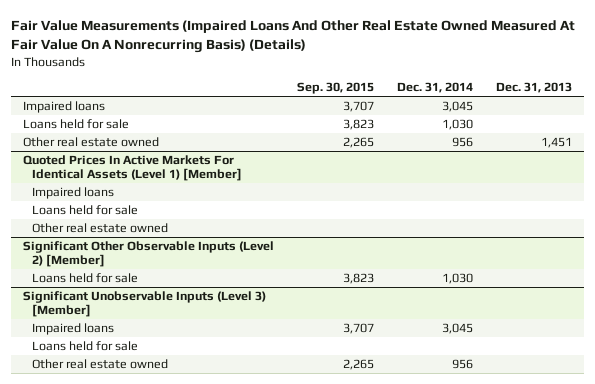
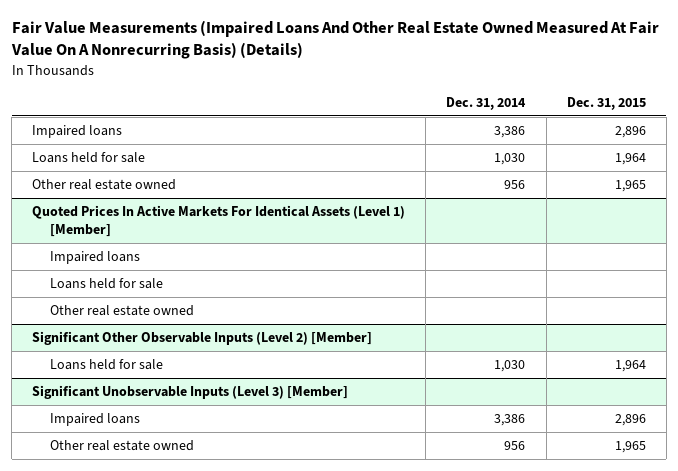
- | Sep. 30, 2015 | Dec. 31, 2014 | Dec. 31, 2013
+ | Dec. 31, 2014 | Dec. 31, 2015
- Impaired loans | 3,707 | 3,045 |
+ Impaired loans | 3,386 | 2,896
@ Significant Unobservable Inputs (Level 3) [Member]
- Impaired loans | 3,707 | 3,045 |
- Loans held for sale
+ Impaired loans | 3,386 | 2,896

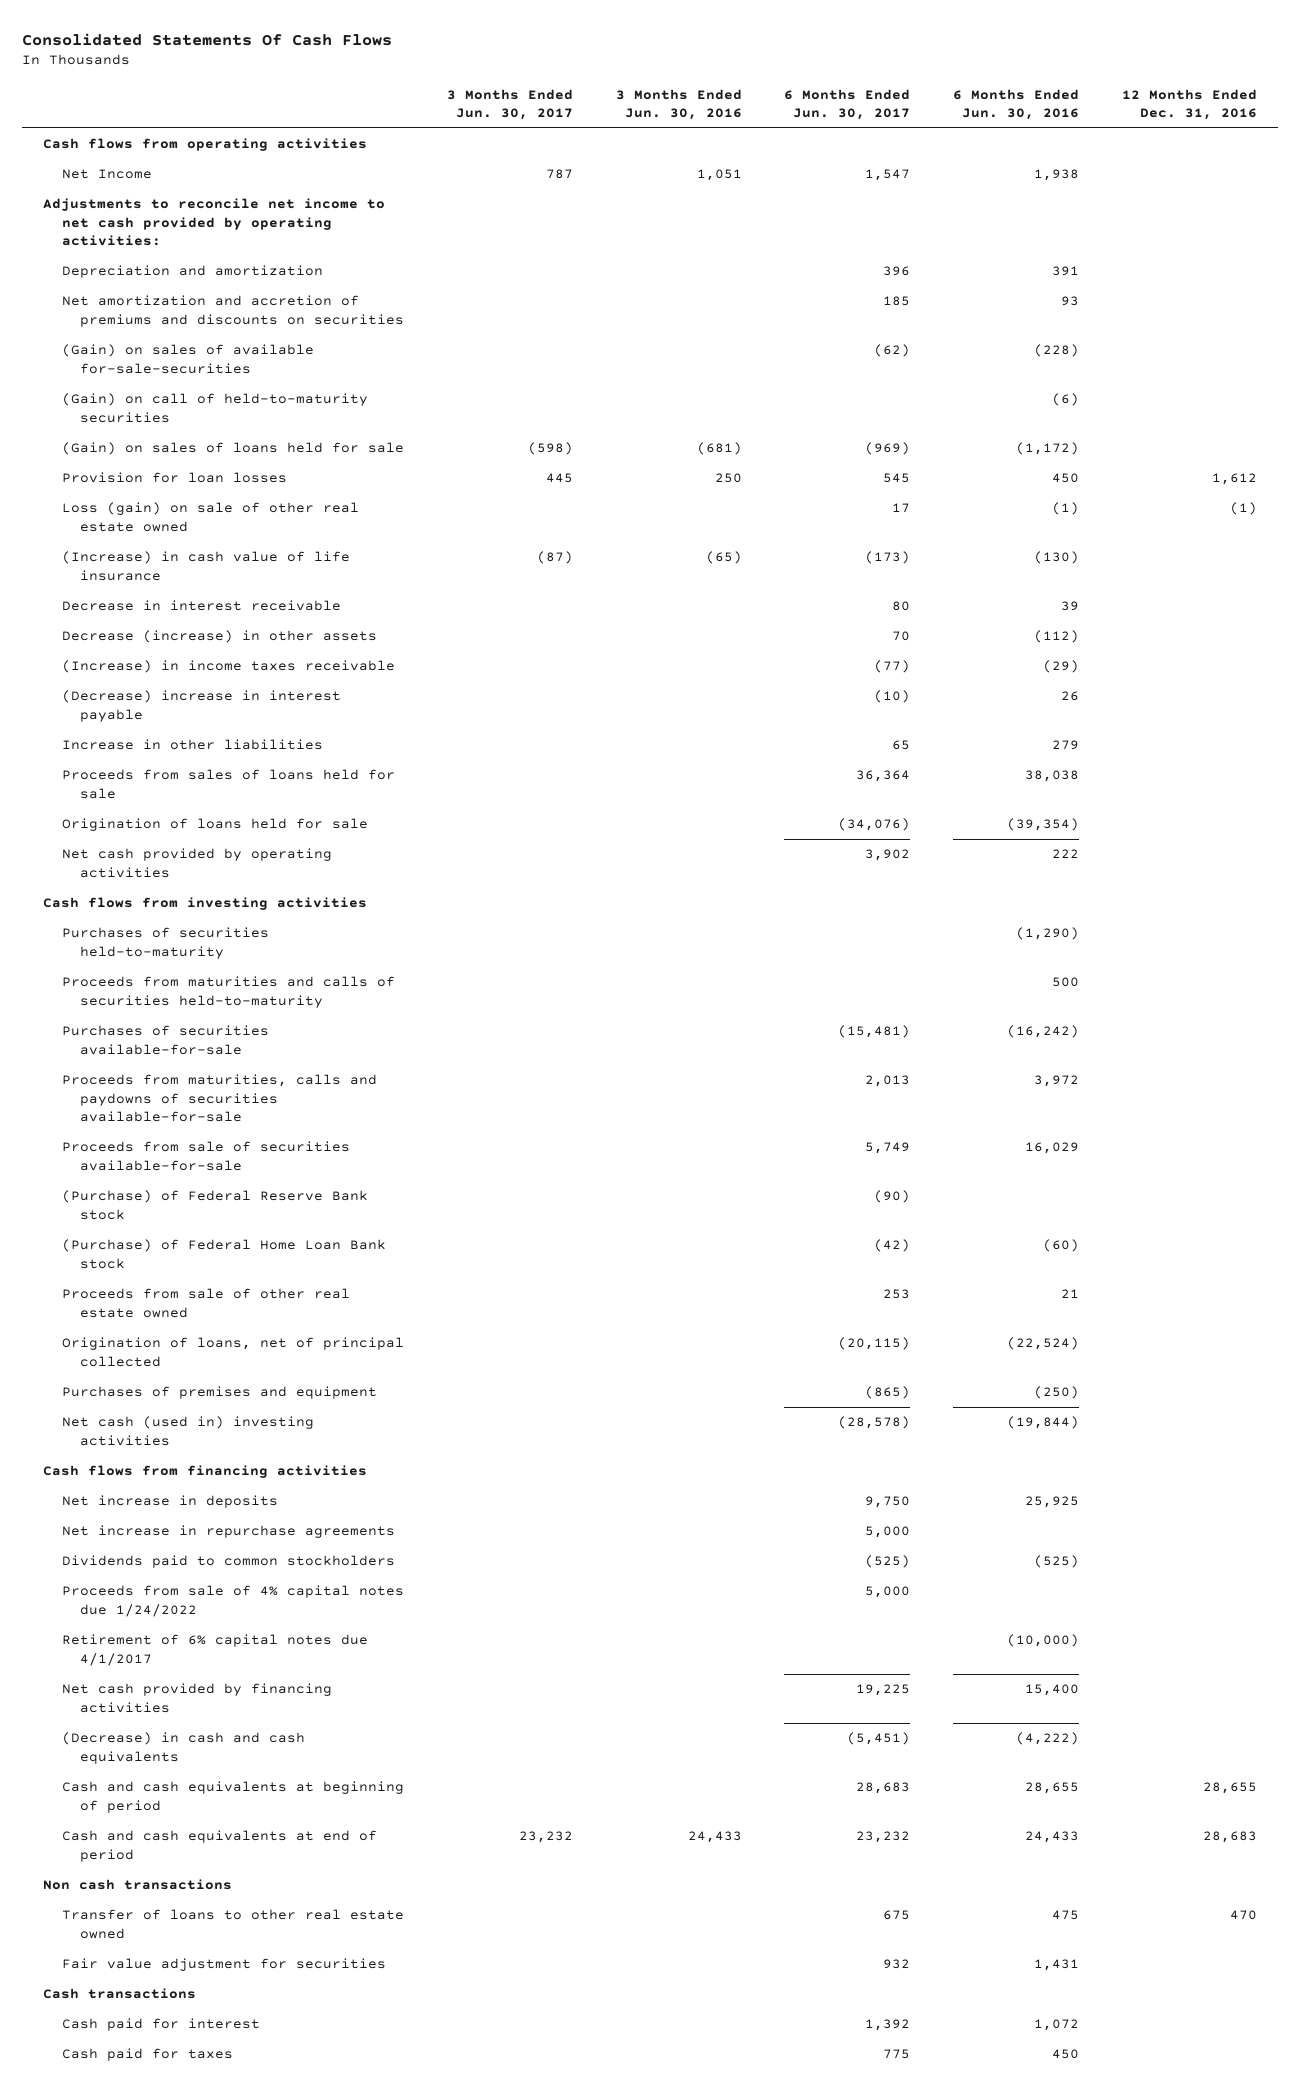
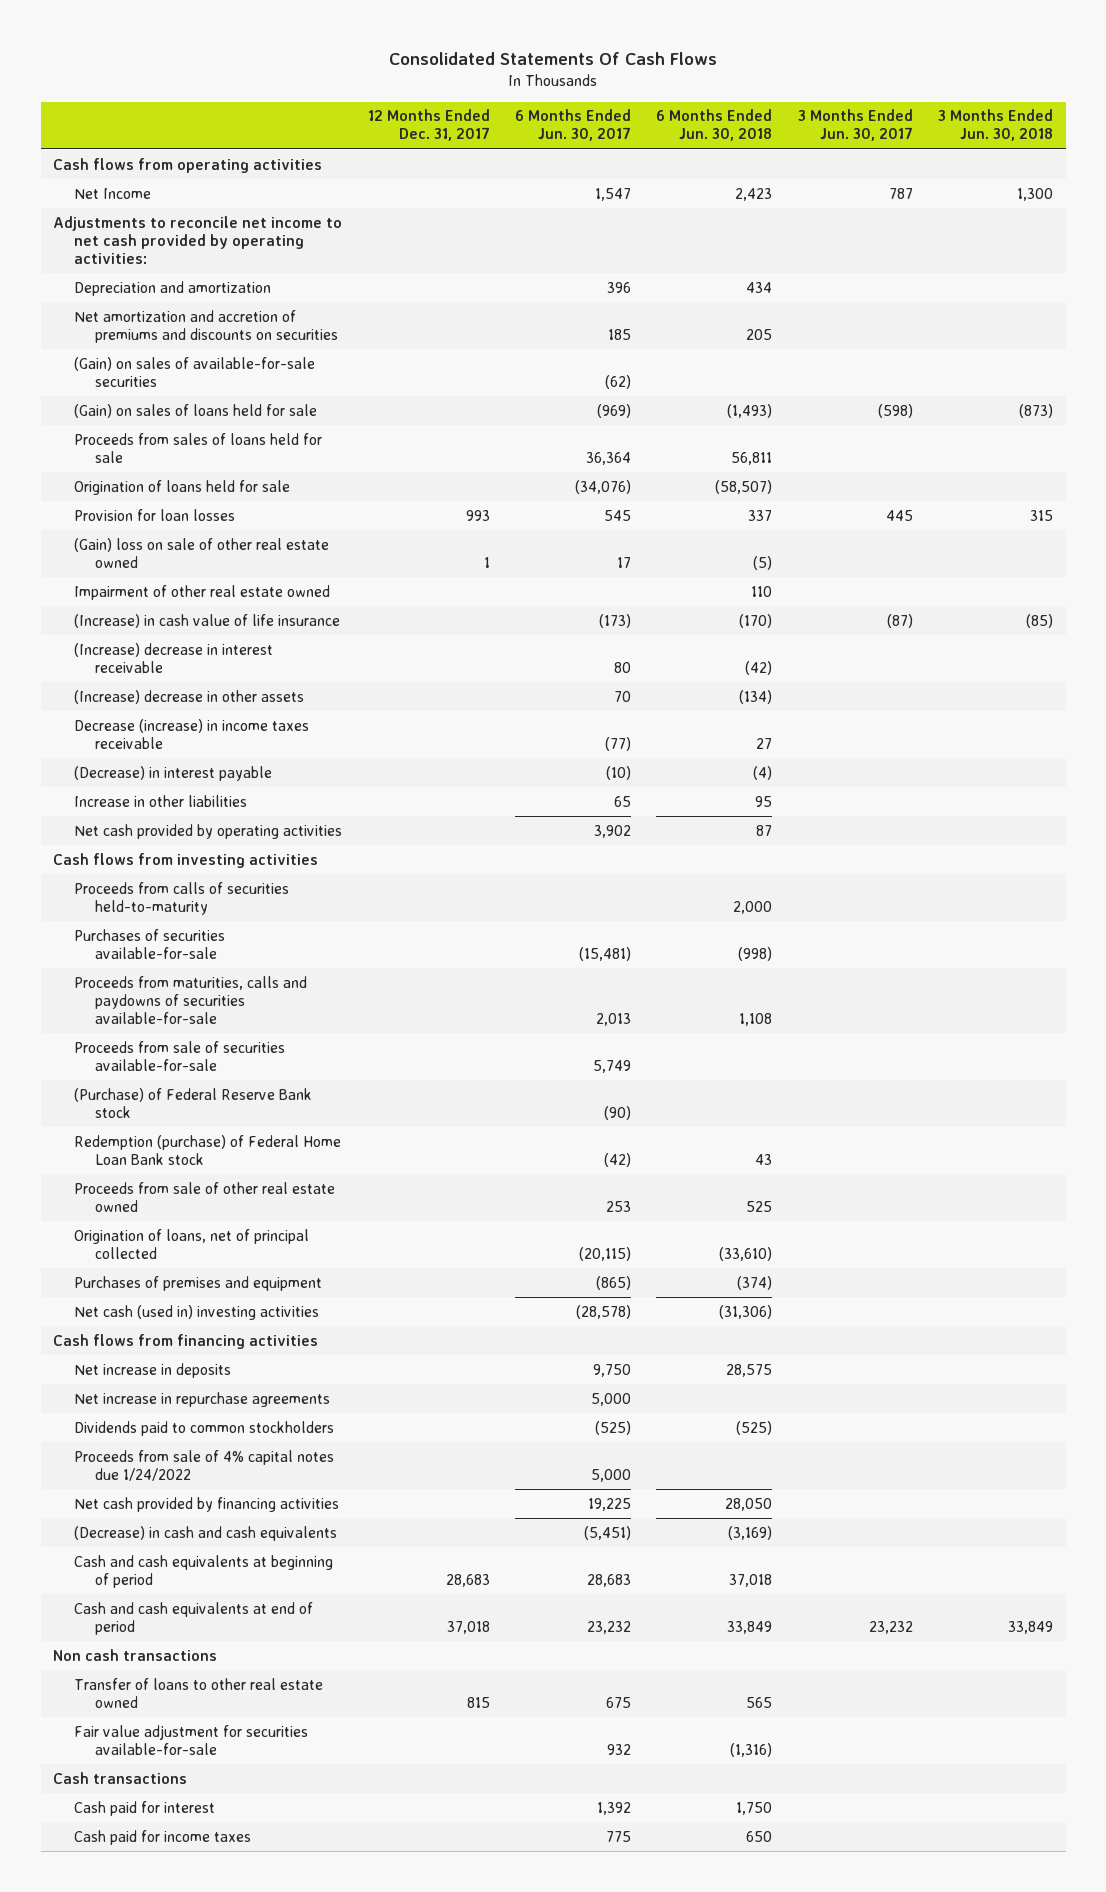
- | 3 Months Ended Jun. 30, 2017 | 3 Months Ended Jun. 30, 2016 | 6 Months Ended Jun. 30, 2017 | 6 Months Ended Jun. 30, 2016 | 12 Months Ended Dec. 31, 2016
+ | 12 Months Ended Dec. 31, 2017 | 6 Months Ended Jun. 30, 2017 | 6 Months Ended Jun. 30, 2018 | 3 Months Ended Jun. 30, 2017 | 3 Months Ended Jun. 30, 2018
- (Gain) on sales of available for-sale-securities | | | (62) | (228) |
- (Gain) on call of held-to-maturity securities | | | | (6) |
+ (Gain) on sales of available-for-sale securities | | (62) | | |
moved up: Proceeds from sales of loans held for sale | | 36,364 | 56,811 | |
moved up: Origination of loans held for sale | | (34,076) | (58,507) | |
- Loss (gain) on sale of other real estate owned | | | 17 | (1) | (1)
+ (Gain) loss on sale of other real estate owned | 1 | 17 | (5) | |
+ Impairment of other real estate owned | | | 110 | |
- Decrease in interest receivable | | | 80 | 39 |
- Decrease (increase) in other assets | | | 70 | (112) |
- (Increase) in income taxes receivable | | | (77) | (29) |
- (Decrease) increase in interest payable | | | (10) | 26 |
+ (Increase) decrease in interest receivable | | 80 | (42) | |
+ (Increase) decrease in other assets | | 70 | (134) | |
+ Decrease (increase) in income taxes receivable | | (77) | 27 | |
+ (Decrease) in interest payable | | (10) | (4) | |
- Purchases of securities held-to-maturity | | | | (1,290) |
- Proceeds from maturities and calls of securities held-to-maturity | | | | 500 |
+ Proceeds from calls of securities held-to-maturity | | | 2,000 | |
- (Purchase) of Federal Home Loan Bank stock | | | (42) | (60) |
+ Redemption (purchase) of Federal Home Loan Bank stock | | (42) | 43 | |
- Retirement of 6% capital notes due 4/1/2017 | | | | (10,000) |
- Fair value adjustment for securities | | | 932 | 1,431 |
+ Fair value adjustment for securities available-for-sale | | 932 | (1,316) | |
- Cash paid for taxes | | | 775 | 450 |
+ Cash paid for income taxes | | 775 | 650 | |

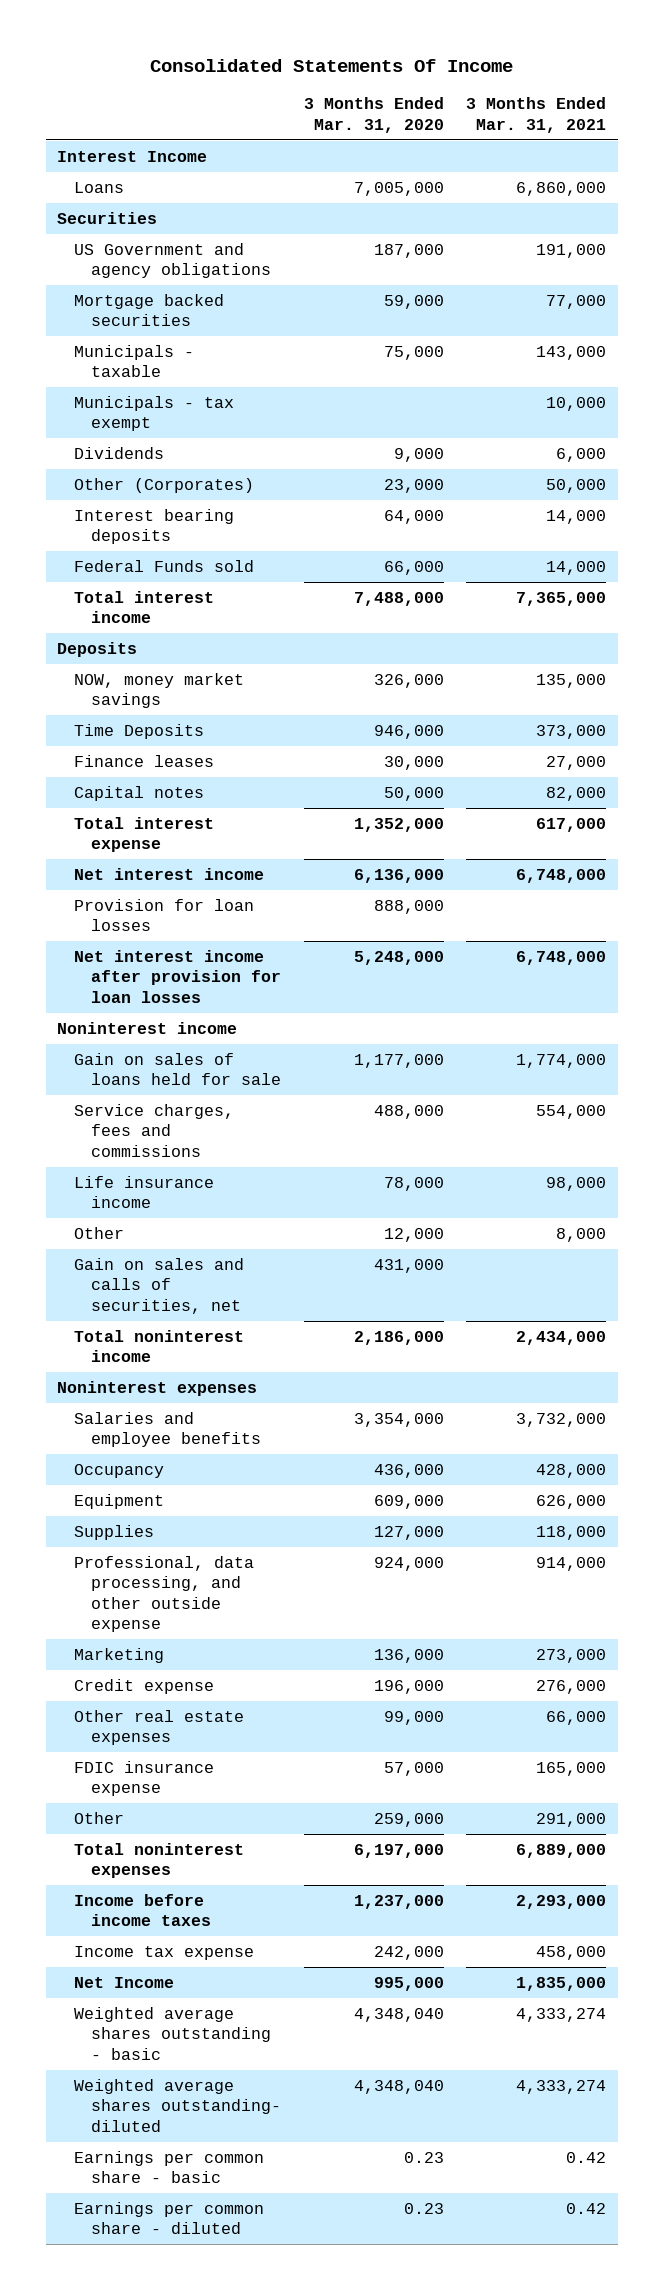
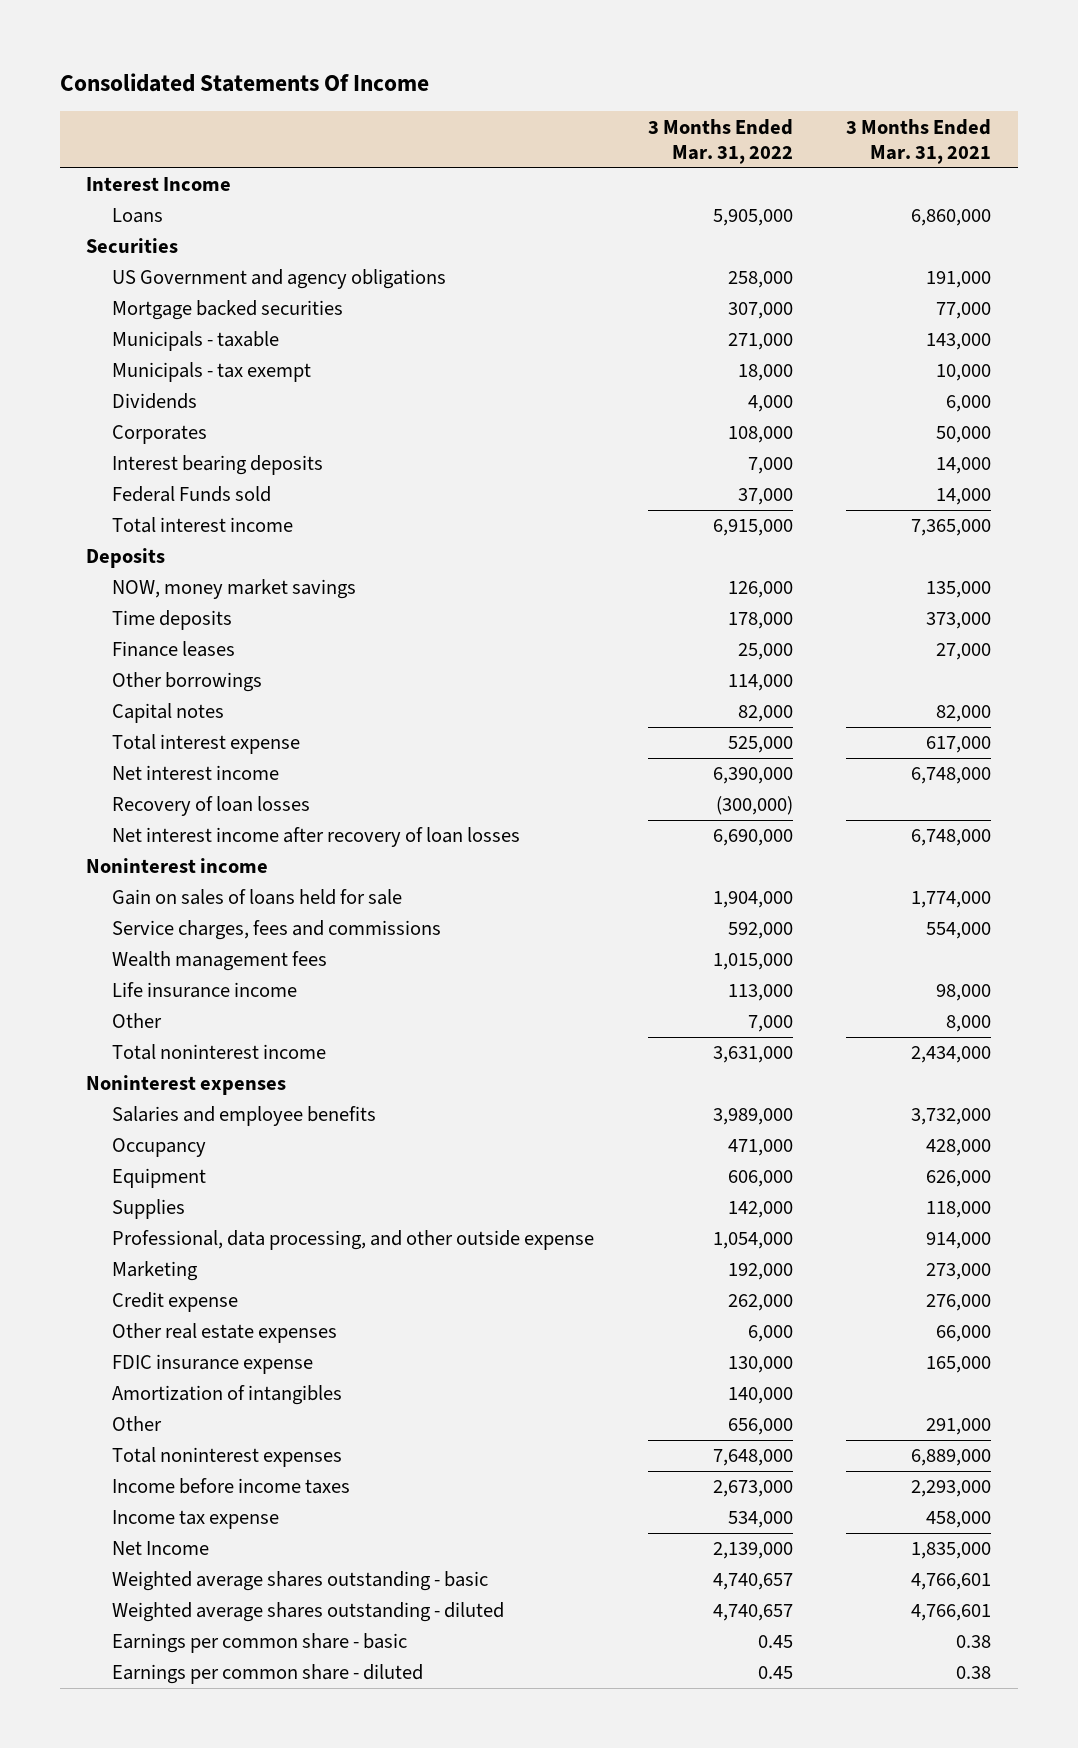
- | 3 Months Ended Mar. 31, 2020 | 3 Months Ended Mar. 31, 2021
+ | 3 Months Ended Mar. 31, 2022 | 3 Months Ended Mar. 31, 2021
- Other (Corporates) | 23,000 | 50,000
+ Corporates | 108,000 | 50,000
- Time Deposits | 946,000 | 373,000
+ Time deposits | 178,000 | 373,000
+ Other borrowings | 114,000 |
- Provision for loan losses | 888,000 |
- Net interest income after provision for loan losses | 5,248,000 | 6,748,000
+ Recovery of loan losses | (300,000) |
+ Net interest income after recovery of loan losses | 6,690,000 | 6,748,000
+ Wealth management fees | 1,015,000 |
- Gain on sales and calls of securities, net | 431,000 |
+ Amortization of intangibles | 140,000 |
- Weighted average shares outstanding - basic | 4,348,040 | 4,333,274
- Weighted average shares outstanding- diluted | 4,348,040 | 4,333,274
- Earnings per common share - basic | 0.23 | 0.42
- Earnings per common share - diluted | 0.23 | 0.42
+ Weighted average shares outstanding - basic | 4,740,657 | 4,766,601
+ Weighted average shares outstanding - diluted | 4,740,657 | 4,766,601
+ Earnings per common share - basic | 0.45 | 0.38
+ Earnings per common share - diluted | 0.45 | 0.38

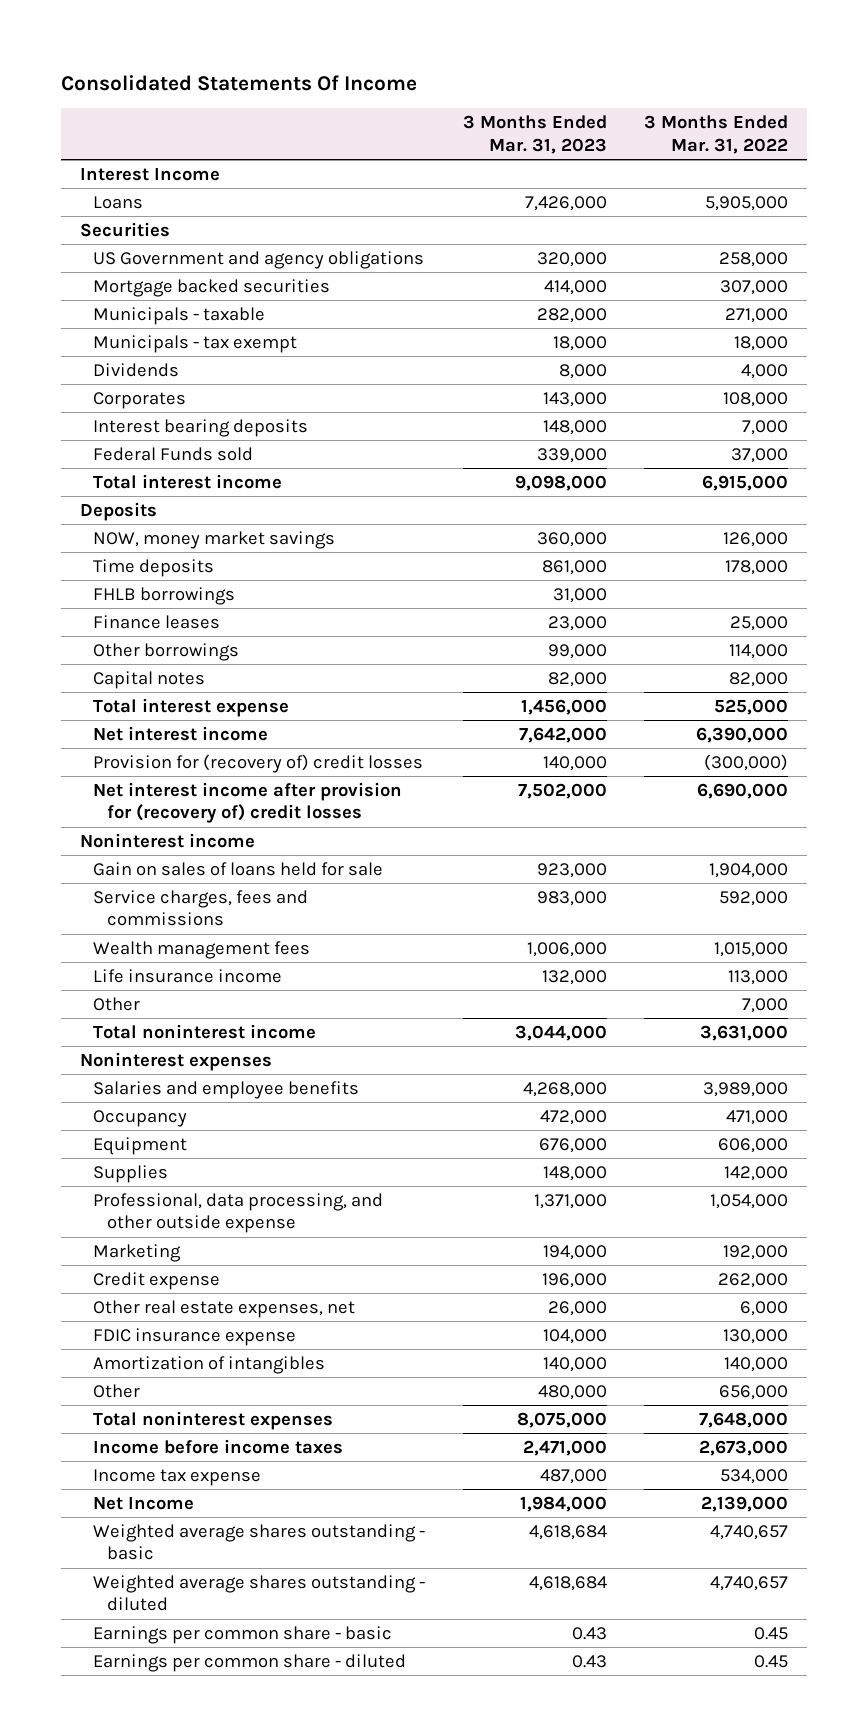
- | 3 Months Ended Mar. 31, 2022 | 3 Months Ended Mar. 31, 2021
+ | 3 Months Ended Mar. 31, 2023 | 3 Months Ended Mar. 31, 2022
+ FHLB borrowings | 31,000 |
- Recovery of loan losses | (300,000) |
- Net interest income after recovery of loan losses | 6,690,000 | 6,748,000
+ Provision for (recovery of) credit losses | 140,000 | (300,000)
+ Net interest income after provision for (recovery of) credit losses | 7,502,000 | 6,690,000
- Other real estate expenses | 6,000 | 66,000
+ Other real estate expenses, net | 26,000 | 6,000

